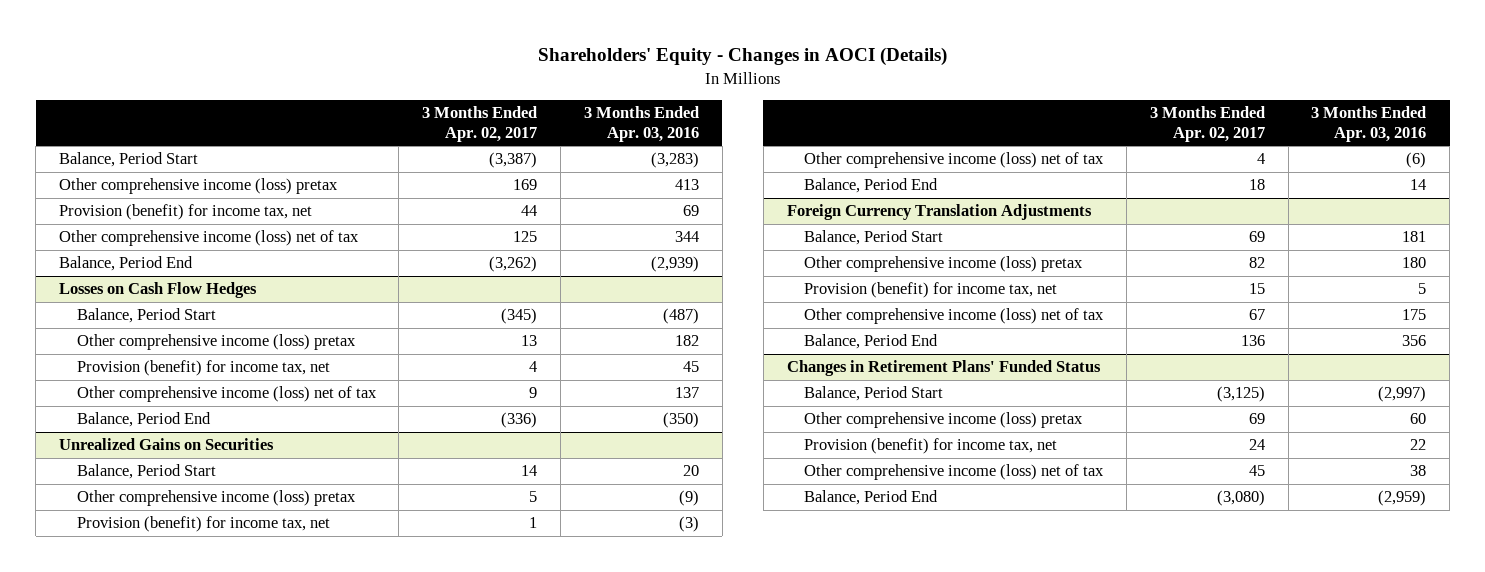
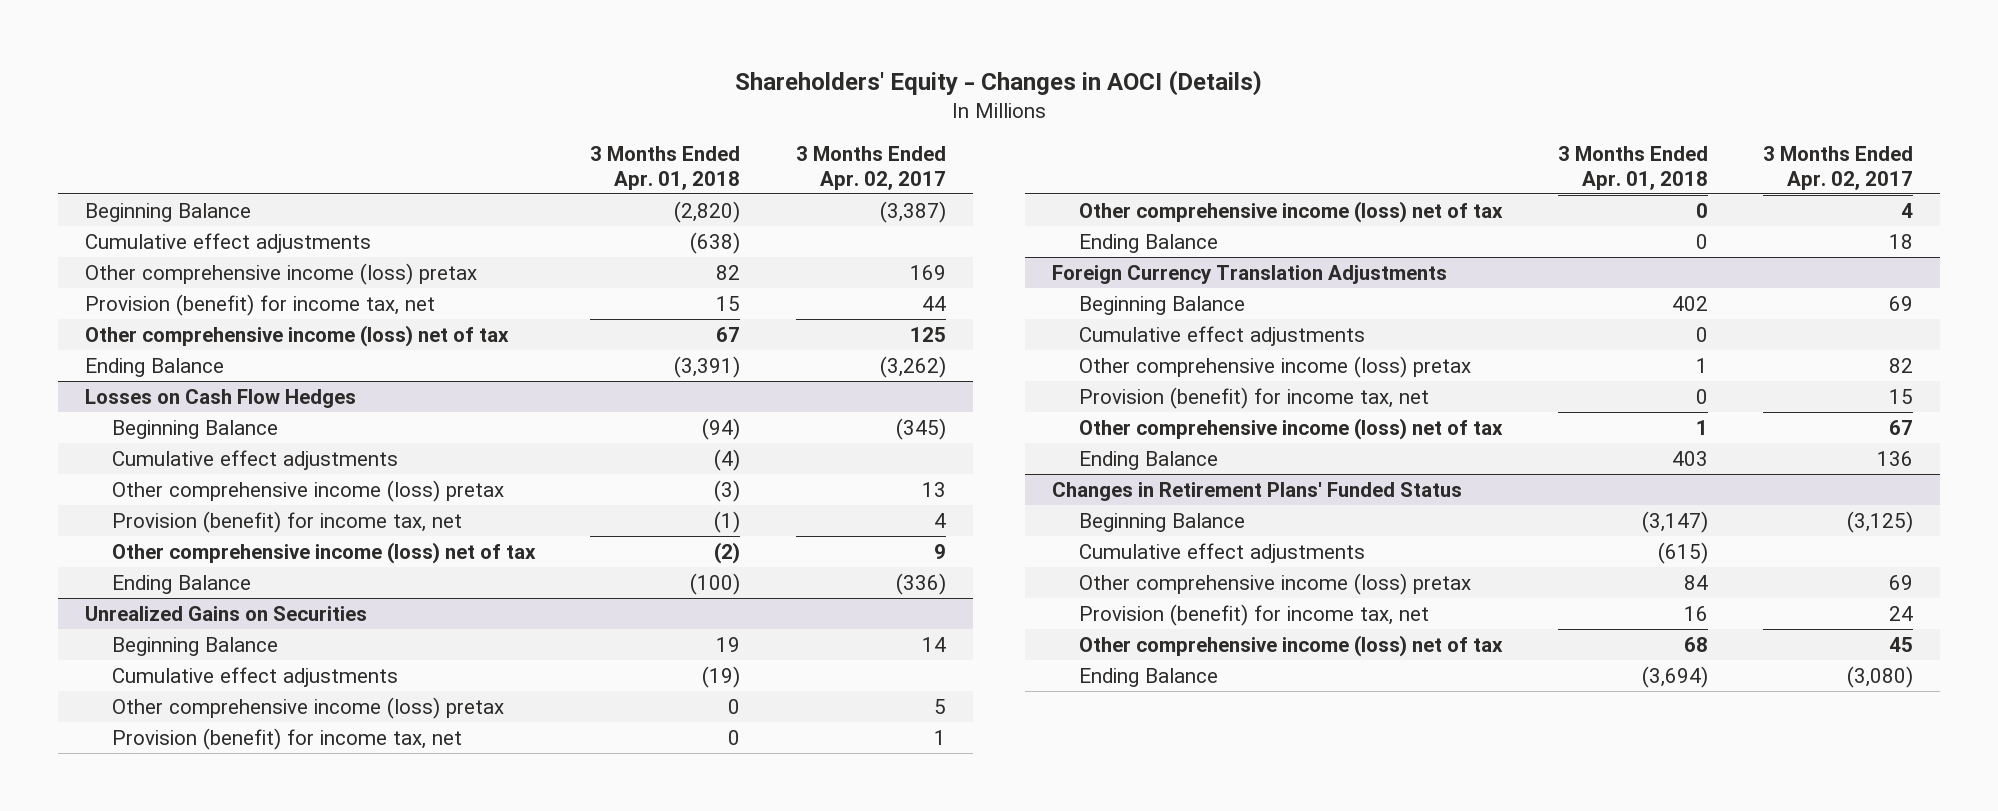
- | 3 Months Ended Apr. 02, 2017 | 3 Months Ended Apr. 03, 2016
+ | 3 Months Ended Apr. 01, 2018 | 3 Months Ended Apr. 02, 2017
- Balance, Period Start | (3,387) | (3,283)
+ Beginning Balance | (2,820) | (3,387)
+ Cumulative effect adjustments | (638) |
- Balance, Period End | (3,262) | (2,939)
+ Ending Balance | (3,391) | (3,262)
@ Losses on Cash Flow Hedges
- Balance, Period Start | (345) | (487)
+ Beginning Balance | (94) | (345)
+ Cumulative effect adjustments | (4) |
- Balance, Period End | (336) | (350)
+ Ending Balance | (100) | (336)
@ Unrealized Gains on Securities
- Balance, Period Start | 14 | 20
+ Beginning Balance | 19 | 14
+ Cumulative effect adjustments | (19) |
- Balance, Period End | 18 | 14
+ Ending Balance | 0 | 18
@ Foreign Currency Translation Adjustments
- Balance, Period Start | 69 | 181
+ Beginning Balance | 402 | 69
+ Cumulative effect adjustments | 0 |
- Balance, Period End | 136 | 356
+ Ending Balance | 403 | 136
@ Changes in Retirement Plans' Funded Status
- Balance, Period Start | (3,125) | (2,997)
+ Beginning Balance | (3,147) | (3,125)
+ Cumulative effect adjustments | (615) |
- Balance, Period End | (3,080) | (2,959)
+ Ending Balance | (3,694) | (3,080)

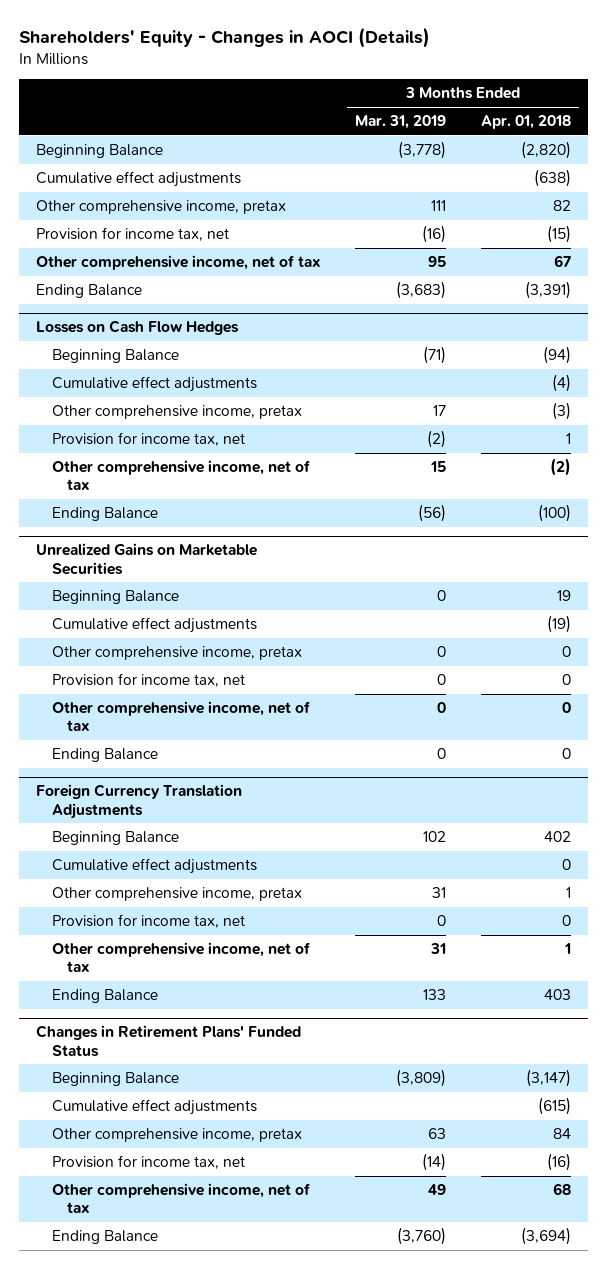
- | 3 Months Ended Apr. 01, 2018 | 3 Months Ended Apr. 02, 2017
+ | 3 Months Ended Mar. 31, 2019 | 3 Months Ended Apr. 01, 2018
- Other comprehensive income (loss) pretax | 82 | 169
- Provision (benefit) for income tax, net | 15 | 44
- Other comprehensive income (loss) net of tax | 67 | 125
+ Other comprehensive income, pretax | 111 | 82
+ Provision for income tax, net | (16) | (15)
+ Other comprehensive income, net of tax | 95 | 67
@ Losses on Cash Flow Hedges
- Other comprehensive income (loss) pretax | (3) | 13
- Provision (benefit) for income tax, net | (1) | 4
- Other comprehensive income (loss) net of tax | (2) | 9
+ Other comprehensive income, pretax | 17 | (3)
+ Provision for income tax, net | (2) | 1
+ Other comprehensive income, net of tax | 15 | (2)
- Unrealized Gains on Securities
+ Unrealized Gains on Marketable Securities
- Other comprehensive income (loss) pretax | 0 | 5
- Provision (benefit) for income tax, net | 0 | 1
- Other comprehensive income (loss) net of tax | 0 | 4
+ Other comprehensive income, pretax | 0 | 0
+ Provision for income tax, net | 0 | 0
+ Other comprehensive income, net of tax | 0 | 0
@ Foreign Currency Translation Adjustments
- Other comprehensive income (loss) pretax | 1 | 82
- Provision (benefit) for income tax, net | 0 | 15
- Other comprehensive income (loss) net of tax | 1 | 67
+ Other comprehensive income, pretax | 31 | 1
+ Provision for income tax, net | 0 | 0
+ Other comprehensive income, net of tax | 31 | 1
@ Changes in Retirement Plans' Funded Status
- Other comprehensive income (loss) pretax | 84 | 69
- Provision (benefit) for income tax, net | 16 | 24
- Other comprehensive income (loss) net of tax | 68 | 45
+ Other comprehensive income, pretax | 63 | 84
+ Provision for income tax, net | (14) | (16)
+ Other comprehensive income, net of tax | 49 | 68

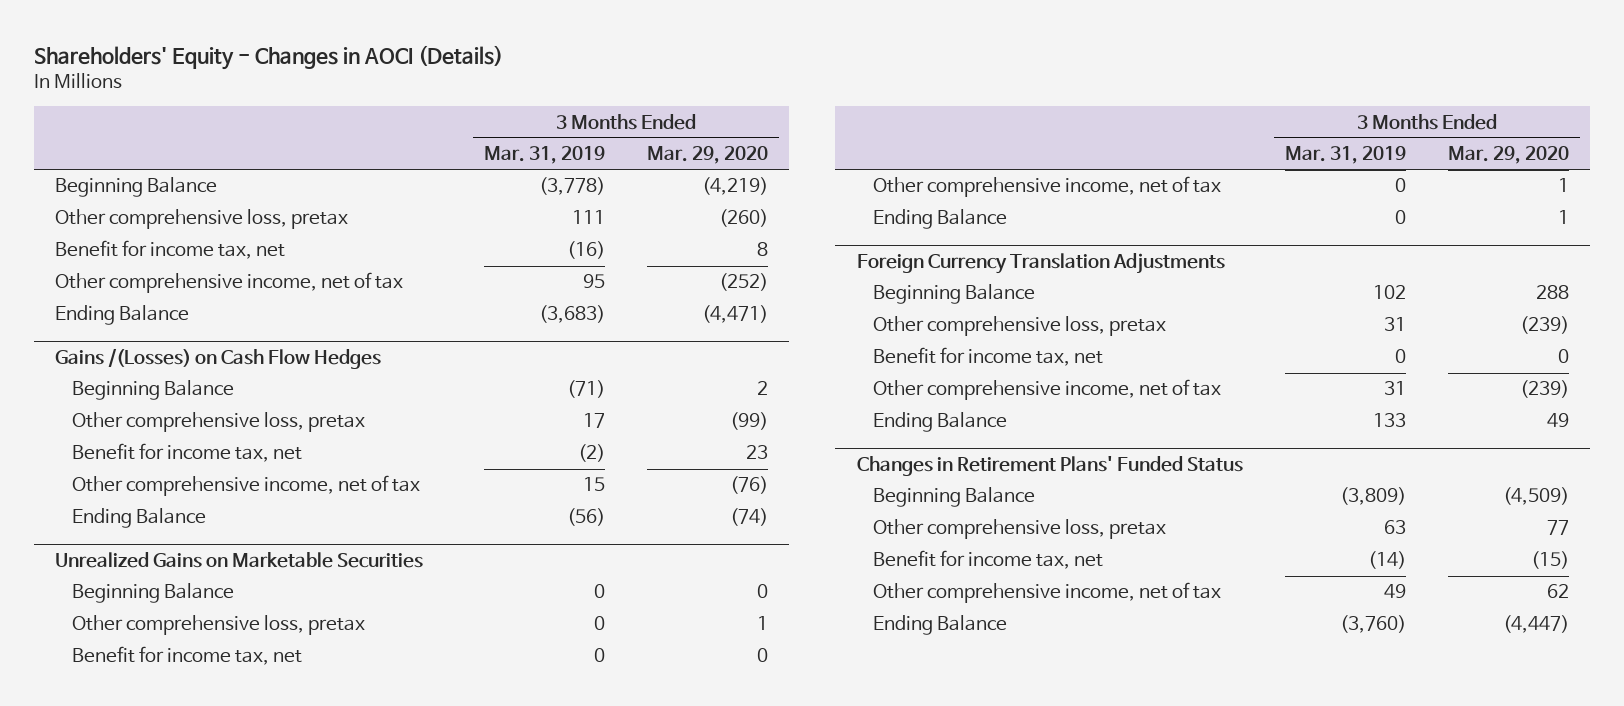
- | 3 Months Ended Mar. 31, 2019 | 3 Months Ended Apr. 01, 2018
+ | 3 Months Ended Mar. 31, 2019 | 3 Months Ended Mar. 29, 2020
- Cumulative effect adjustments | | (638)
- Other comprehensive income, pretax | 111 | 82
- Provision for income tax, net | (16) | (15)
+ Other comprehensive loss, pretax | 111 | (260)
+ Benefit for income tax, net | (16) | 8
- Losses on Cash Flow Hedges
+ Gains /(Losses) on Cash Flow Hedges
- Cumulative effect adjustments | | (4)
- Other comprehensive income, pretax | 17 | (3)
- Provision for income tax, net | (2) | 1
+ Other comprehensive loss, pretax | 17 | (99)
+ Benefit for income tax, net | (2) | 23
@ Unrealized Gains on Marketable Securities
- Cumulative effect adjustments | | (19)
- Other comprehensive income, pretax | 0 | 0
- Provision for income tax, net | 0 | 0
+ Other comprehensive loss, pretax | 0 | 1
+ Benefit for income tax, net | 0 | 0
@ Foreign Currency Translation Adjustments
- Cumulative effect adjustments | | 0
- Other comprehensive income, pretax | 31 | 1
- Provision for income tax, net | 0 | 0
+ Other comprehensive loss, pretax | 31 | (239)
+ Benefit for income tax, net | 0 | 0
@ Changes in Retirement Plans' Funded Status
- Cumulative effect adjustments | | (615)
- Other comprehensive income, pretax | 63 | 84
- Provision for income tax, net | (14) | (16)
+ Other comprehensive loss, pretax | 63 | 77
+ Benefit for income tax, net | (14) | (15)

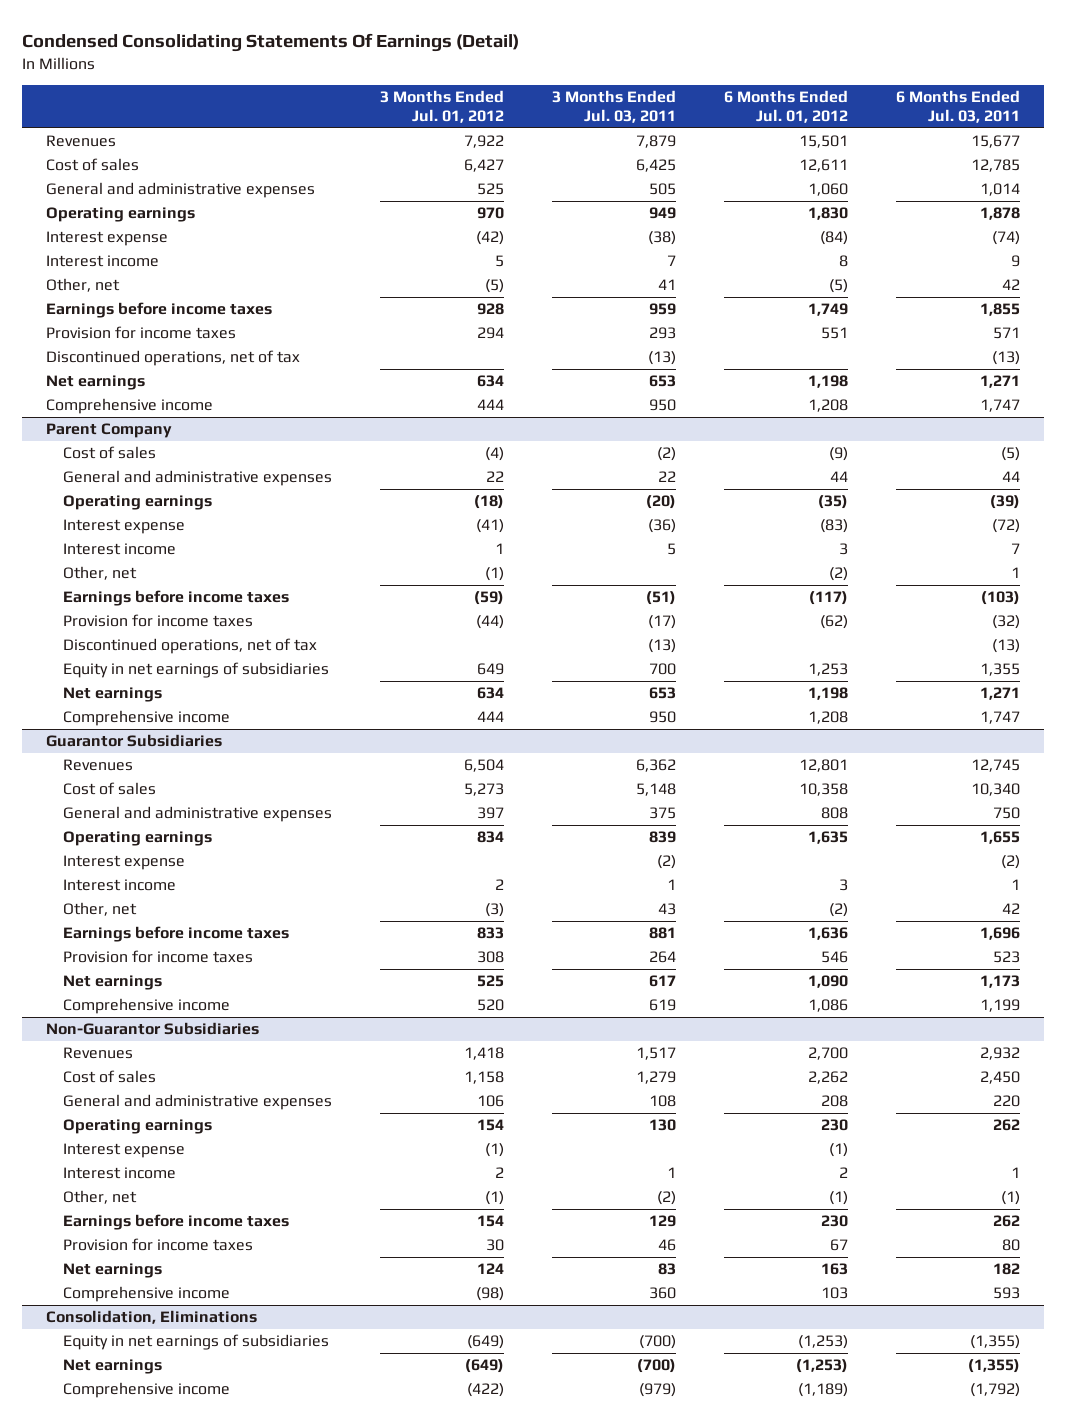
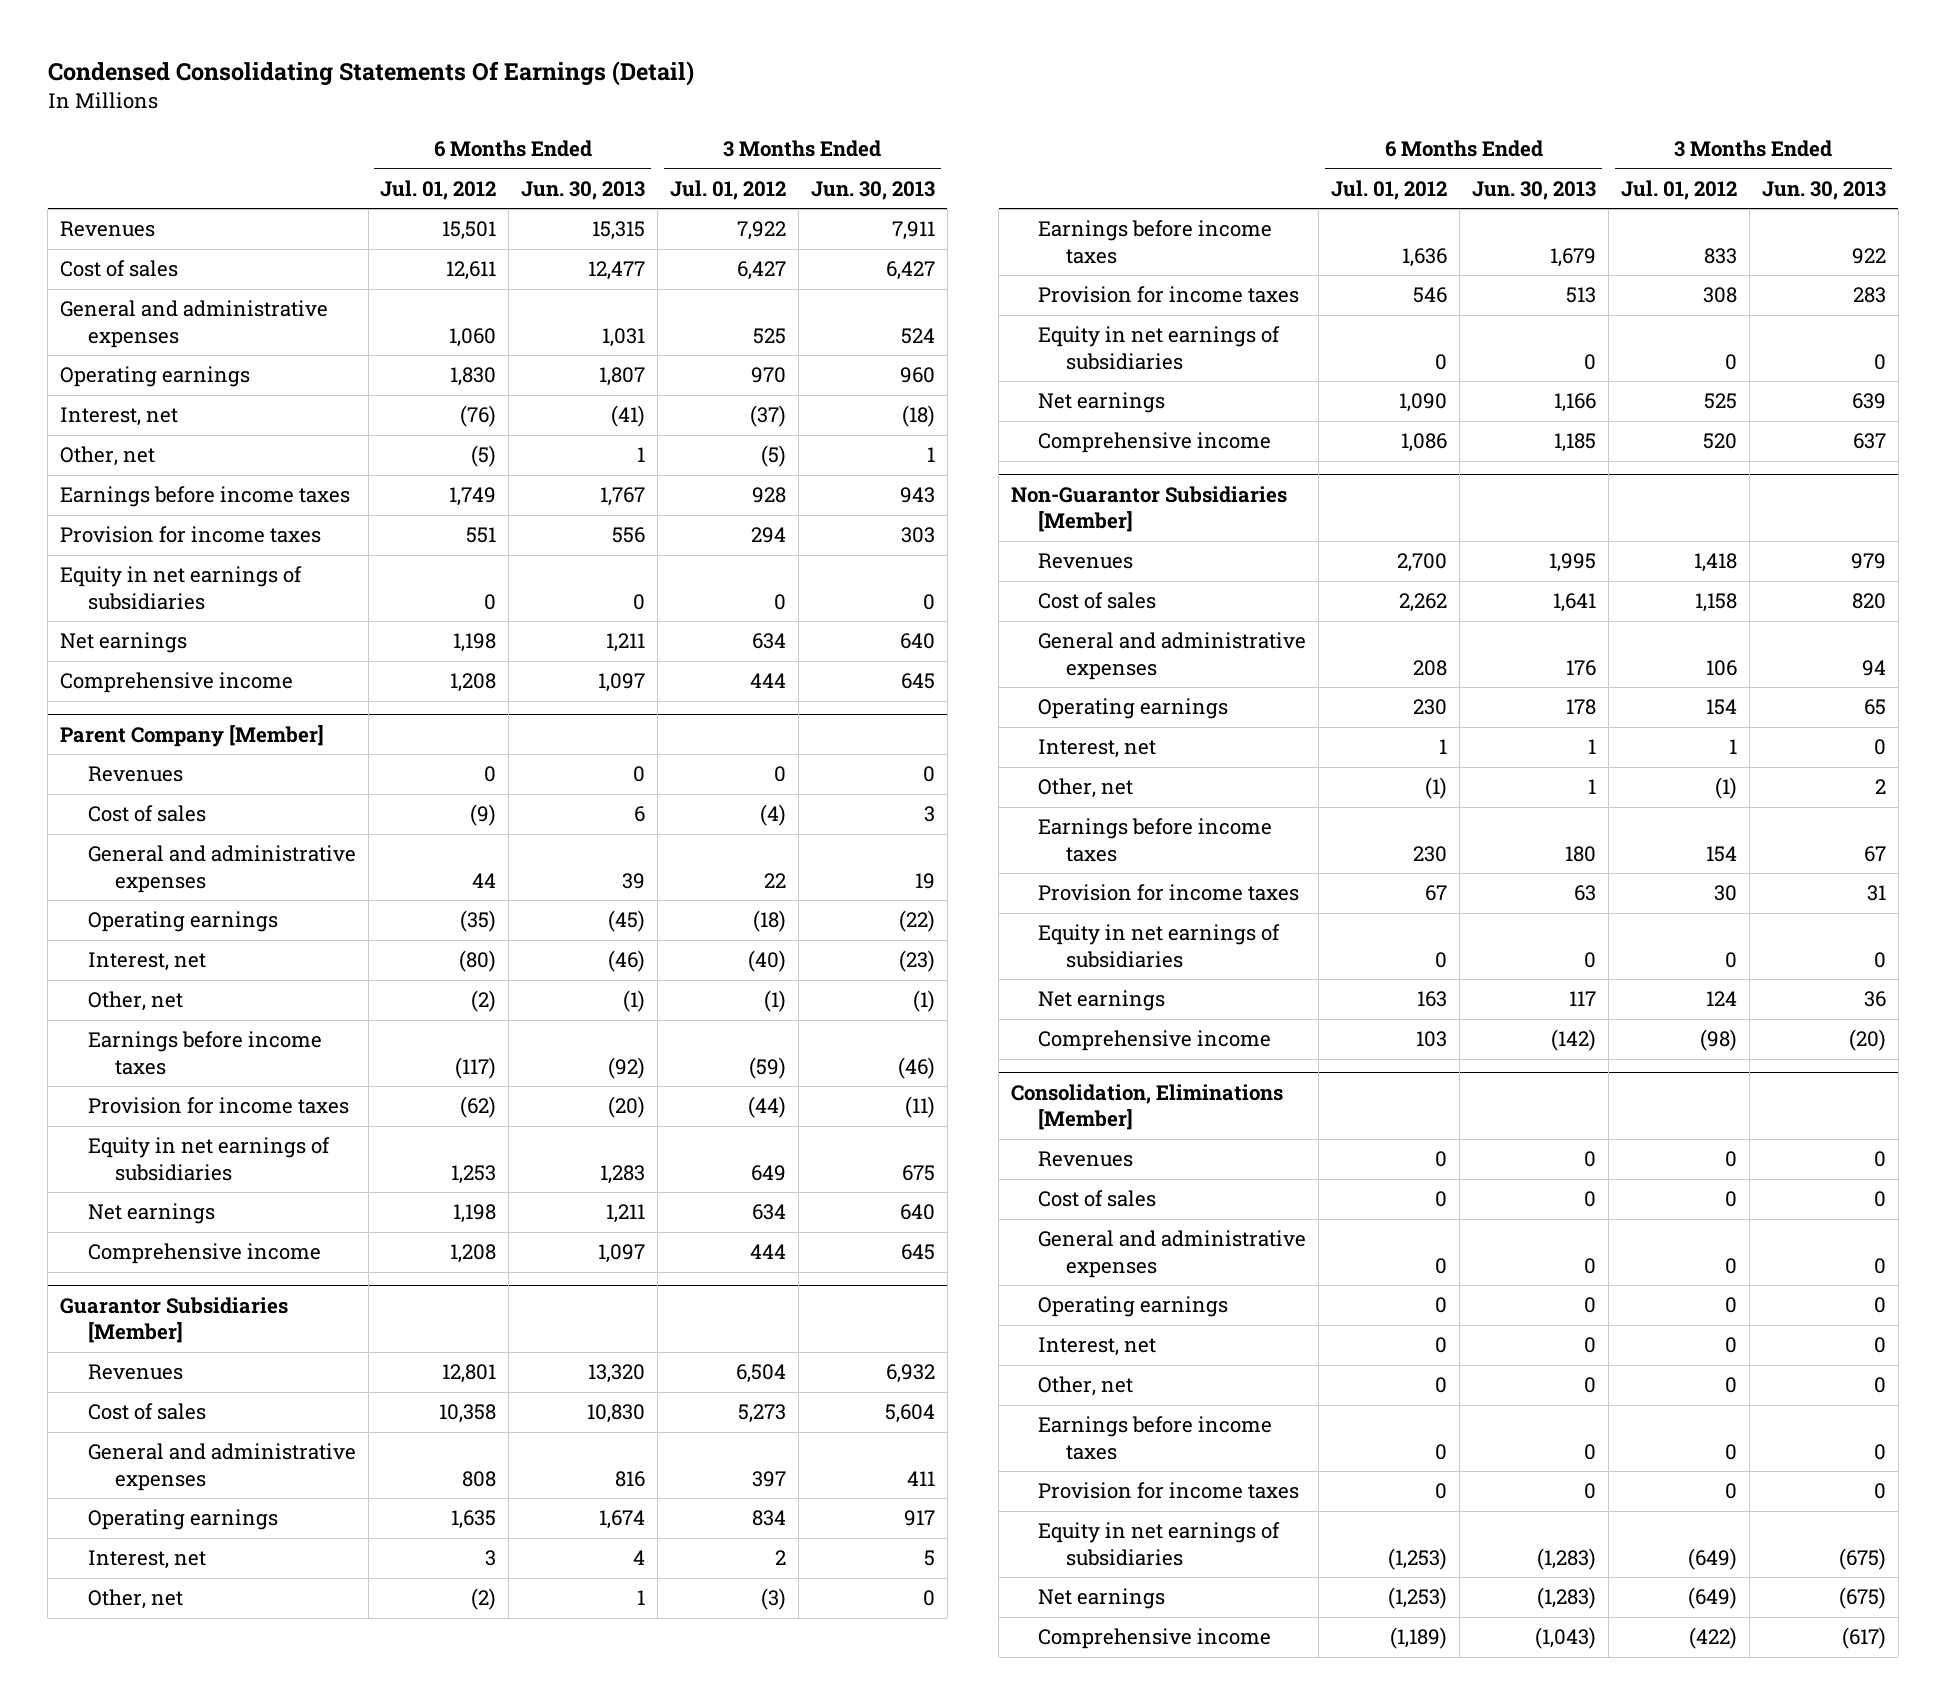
- | 3 Months Ended Jul. 01, 2012 | 3 Months Ended Jul. 03, 2011 | 6 Months Ended Jul. 01, 2012 | 6 Months Ended Jul. 03, 2011
+ | 6 Months Ended Jul. 01, 2012 | 6 Months Ended Jun. 30, 2013 | 3 Months Ended Jul. 01, 2012 | 3 Months Ended Jun. 30, 2013
- Interest expense | (42) | (38) | (84) | (74)
- Interest income | 5 | 7 | 8 | 9
+ Interest, net | (76) | (41) | (37) | (18)
- Discontinued operations, net of tax | | (13) | | (13)
+ Equity in net earnings of subsidiaries | 0 | 0 | 0 | 0
- Parent Company
+ Parent Company [Member]
+ Revenues | 0 | 0 | 0 | 0
- Interest expense | (41) | (36) | (83) | (72)
- Interest income | 1 | 5 | 3 | 7
+ Interest, net | (80) | (46) | (40) | (23)
- Discontinued operations, net of tax | | (13) | | (13)
- Guarantor Subsidiaries
+ Guarantor Subsidiaries [Member]
- Interest expense | | (2) | | (2)
- Interest income | 2 | 1 | 3 | 1
+ Interest, net | 3 | 4 | 2 | 5
+ Equity in net earnings of subsidiaries | 0 | 0 | 0 | 0
- Non-Guarantor Subsidiaries
+ Non-Guarantor Subsidiaries [Member]
- Interest expense | (1) | | (1) |
- Interest income | 2 | 1 | 2 | 1
+ Interest, net | 1 | 1 | 1 | 0
+ Equity in net earnings of subsidiaries | 0 | 0 | 0 | 0
- Consolidation, Eliminations
+ Consolidation, Eliminations [Member]
+ Revenues | 0 | 0 | 0 | 0
+ Cost of sales | 0 | 0 | 0 | 0
+ General and administrative expenses | 0 | 0 | 0 | 0
+ Operating earnings | 0 | 0 | 0 | 0
+ Interest, net | 0 | 0 | 0 | 0
+ Other, net | 0 | 0 | 0 | 0
+ Earnings before income taxes | 0 | 0 | 0 | 0
+ Provision for income taxes | 0 | 0 | 0 | 0

